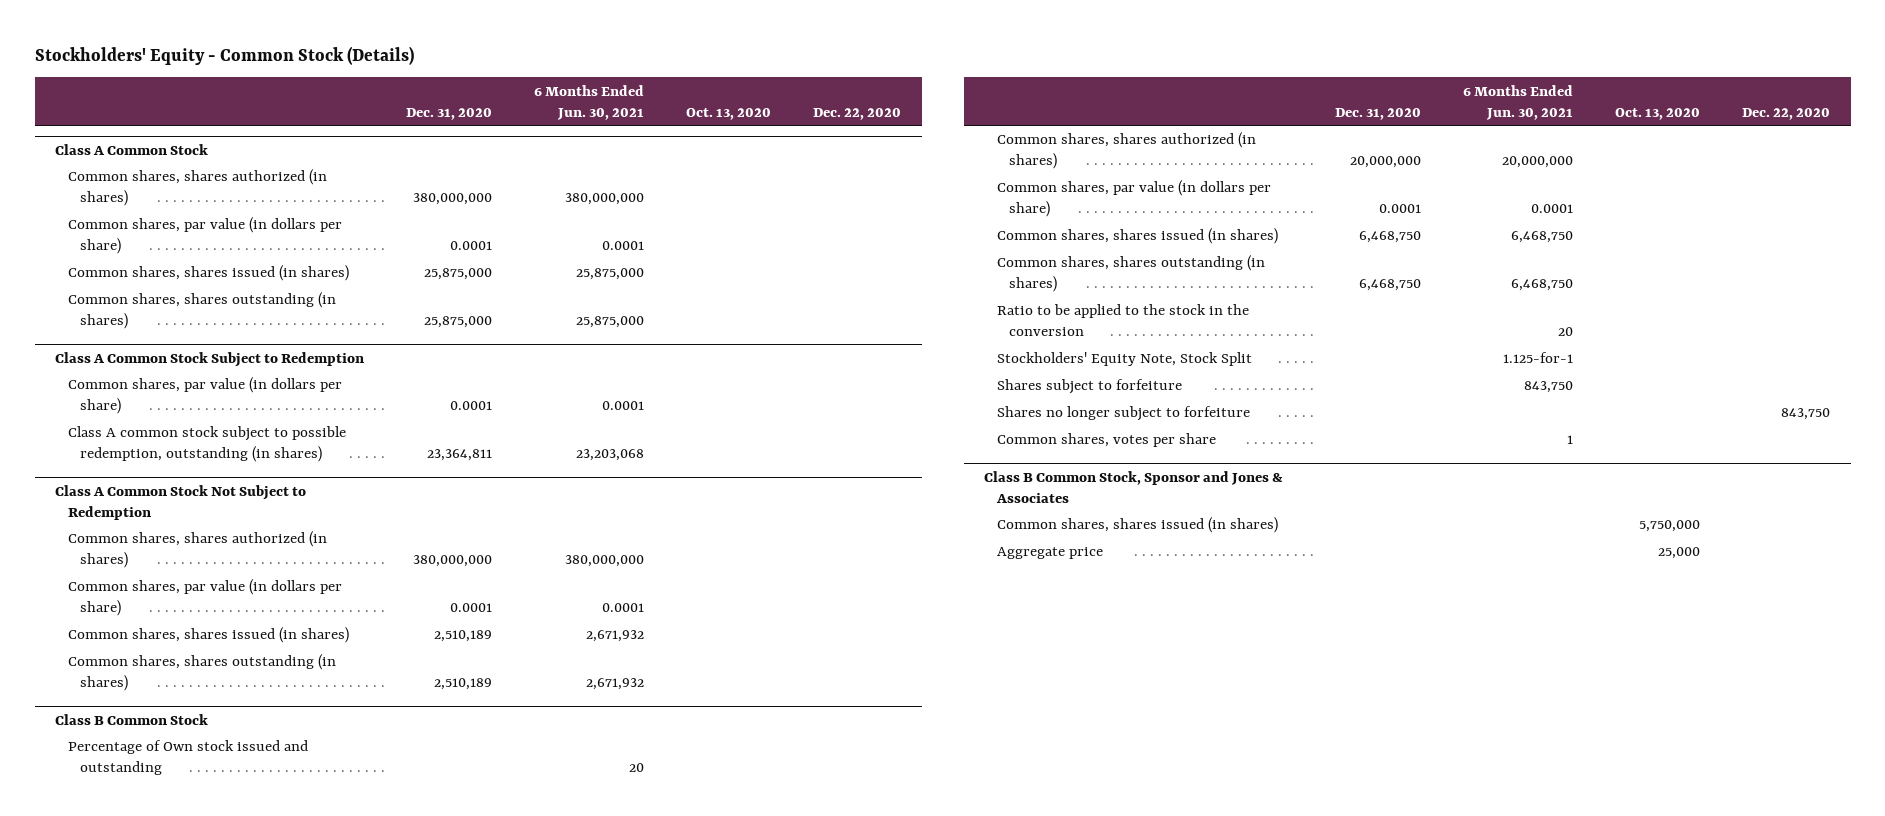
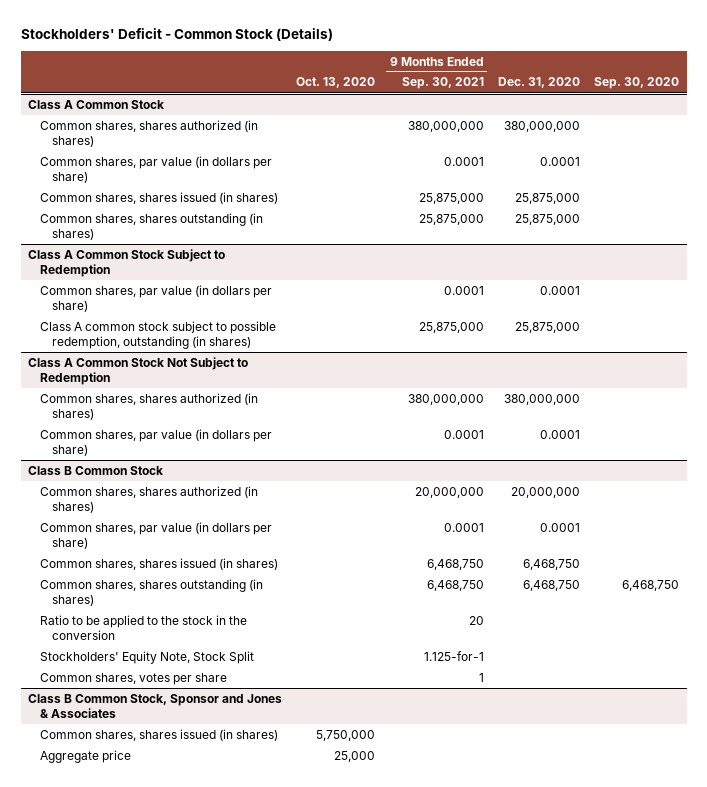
- Stockholders' Equity - Common Stock (Details)
+ Stockholders' Deficit - Common Stock (Details)
- | Dec. 31, 2020 | 6 Months Ended Jun. 30, 2021 | Oct. 13, 2020 | Dec. 22, 2020
+ | Oct. 13, 2020 | 9 Months Ended Sep. 30, 2021 | Dec. 31, 2020 | Sep. 30, 2020
@ Class A Common Stock Subject to Redemption
- Class A common stock subject to possible redemption, outstanding (in shares) | 23,364,811 | 23,203,068 | |
+ Class A common stock subject to possible redemption, outstanding (in shares) | | 25,875,000 | 25,875,000 |
@ Class A Common Stock Not Subject to Redemption
- Common shares, shares issued (in shares) | 2,510,189 | 2,671,932 | |
- Common shares, shares outstanding (in shares) | 2,510,189 | 2,671,932 | |
@ Class B Common Stock
- Percentage of Own stock issued and outstanding | | 20 | |
- Shares subject to forfeiture | | 843,750 | |
- Shares no longer subject to forfeiture | | | | 843,750

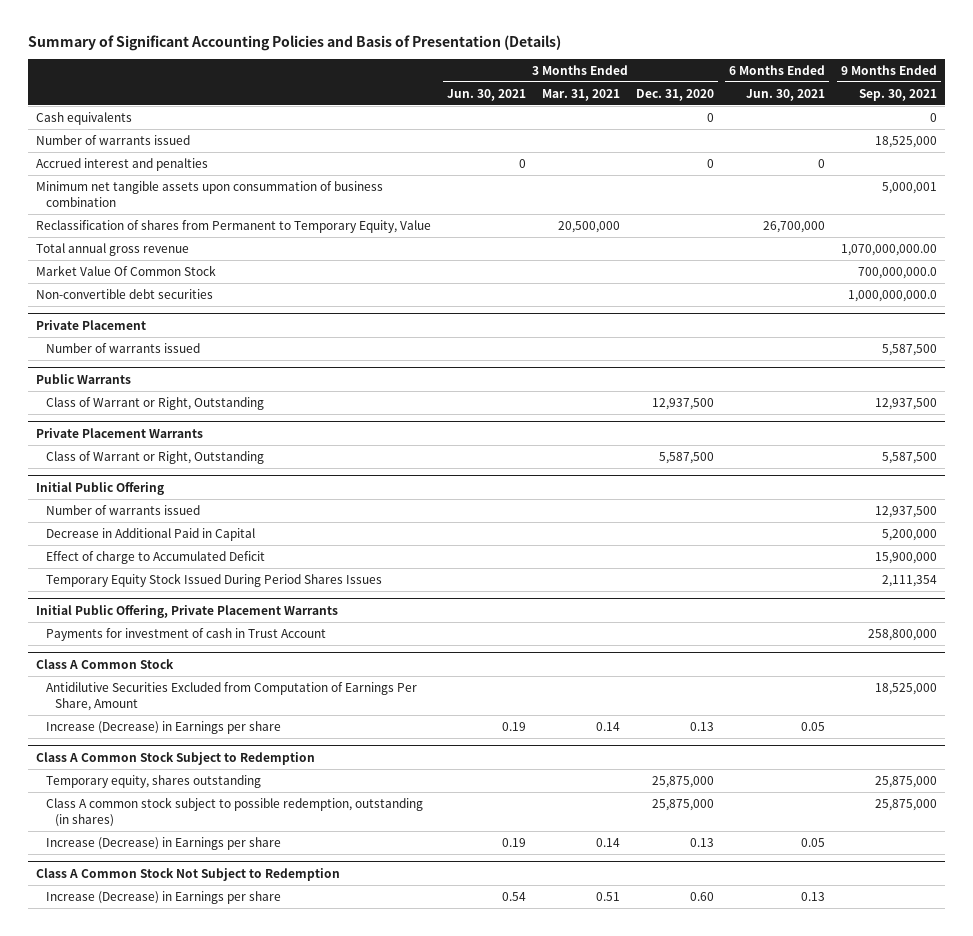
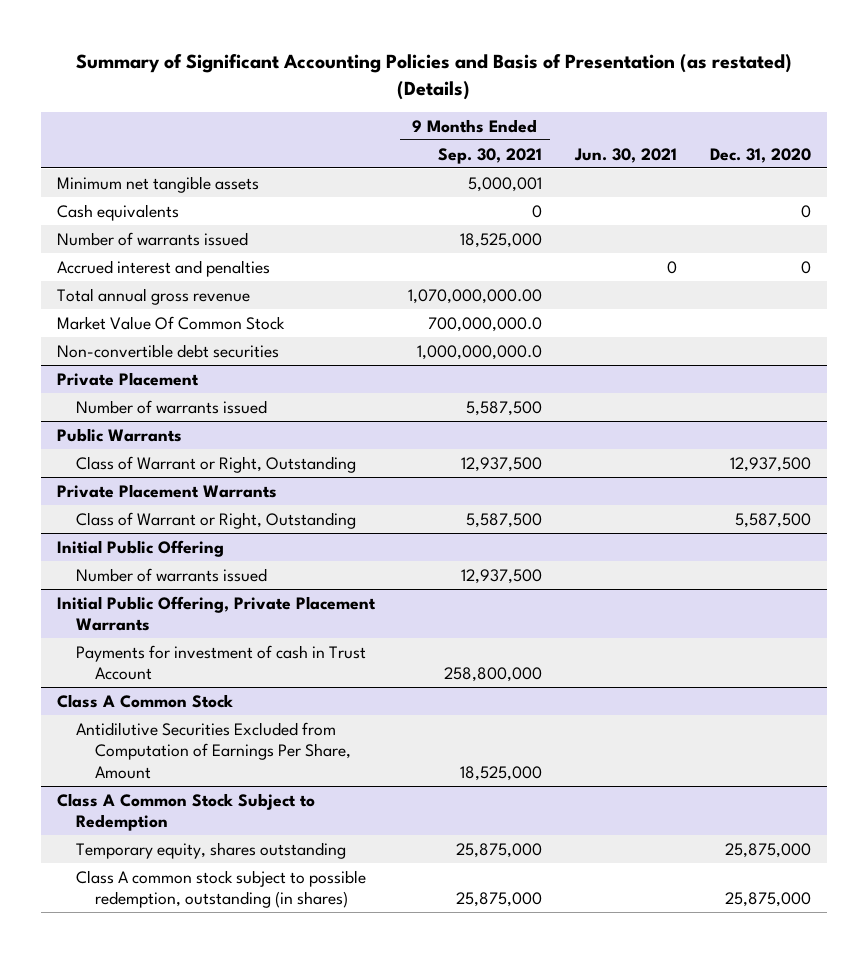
- Summary of Significant Accounting Policies and Basis of Presentation (Details)
+ Summary of Significant Accounting Policies and Basis of Presentation (as restated) (Details)
- | 3 Months Ended Jun. 30, 2021 | 3 Months Ended Mar. 31, 2021 | 3 Months Ended Dec. 31, 2020 | 6 Months Ended Jun. 30, 2021 | 9 Months Ended Sep. 30, 2021
+ | 9 Months Ended Sep. 30, 2021 | Jun. 30, 2021 | Dec. 31, 2020
+ Minimum net tangible assets | 5,000,001 | |
- Minimum net tangible assets upon consummation of business combination | | | | | 5,000,001
- Reclassification of shares from Permanent to Temporary Equity, Value | | 20,500,000 | | 26,700,000 |
@ Initial Public Offering
- Decrease in Additional Paid in Capital | | | | | 5,200,000
- Effect of charge to Accumulated Deficit | | | | | 15,900,000
- Temporary Equity Stock Issued During Period Shares Issues | | | | | 2,111,354
@ Class A Common Stock
- Increase (Decrease) in Earnings per share | 0.19 | 0.14 | 0.13 | 0.05 |
@ Class A Common Stock Subject to Redemption
- Increase (Decrease) in Earnings per share | 0.19 | 0.14 | 0.13 | 0.05 |
- Class A Common Stock Not Subject to Redemption
- Increase (Decrease) in Earnings per share | 0.54 | 0.51 | 0.60 | 0.13 |

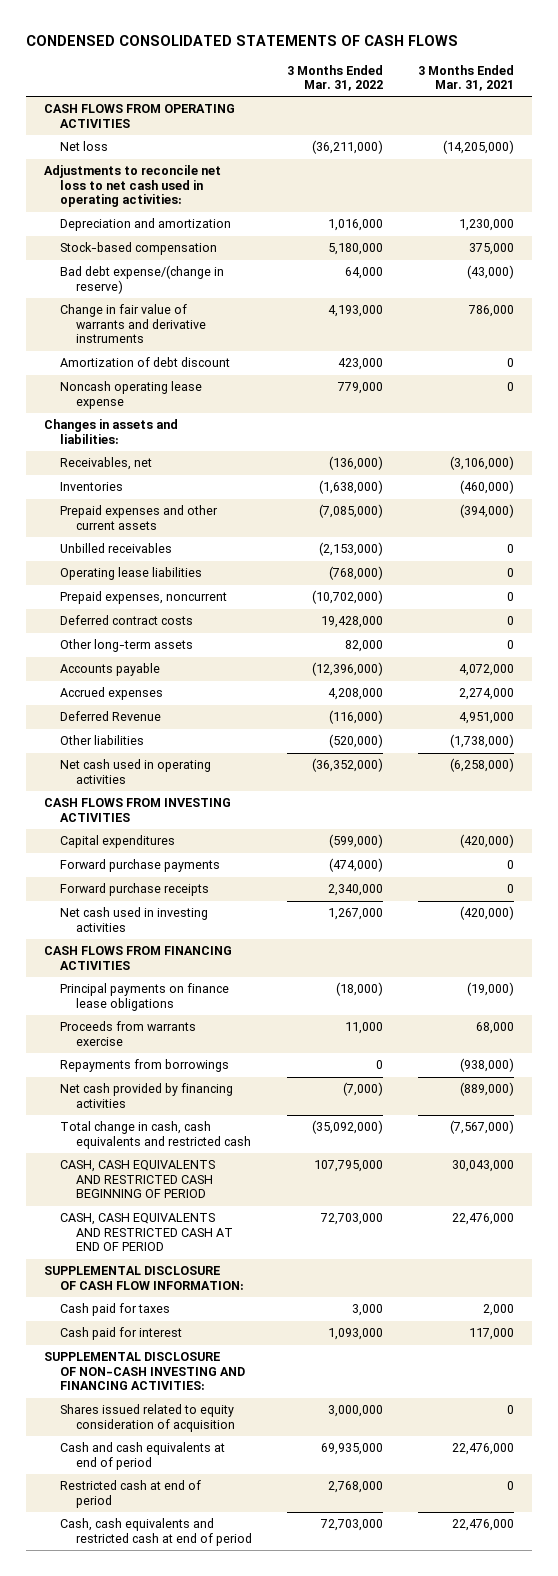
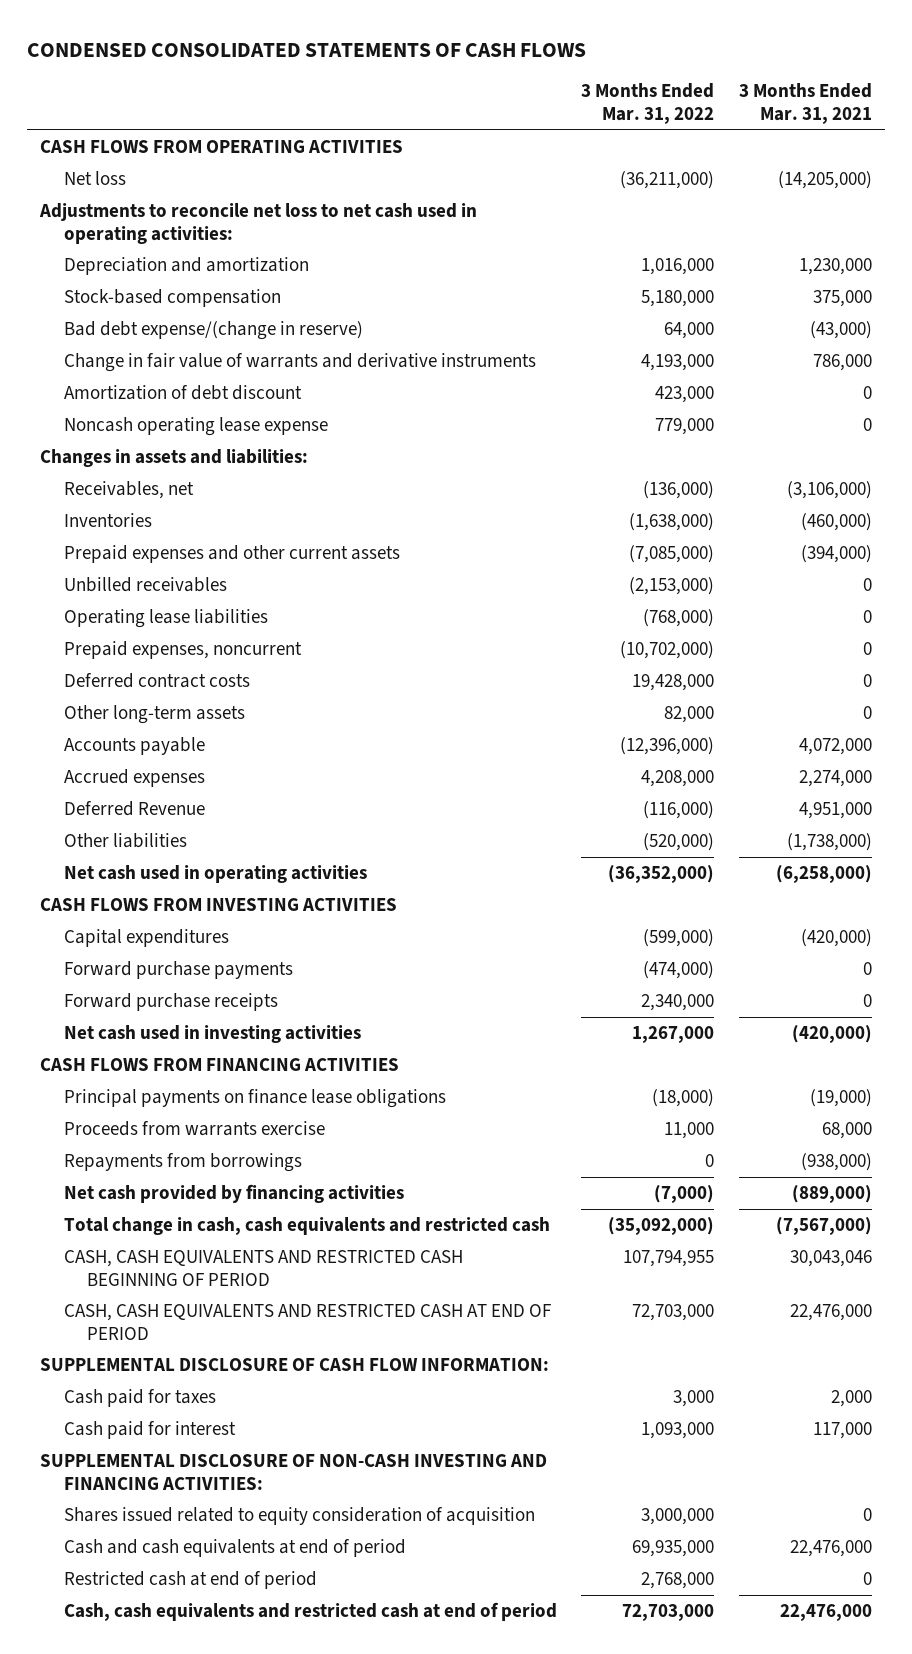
- CASH, CASH EQUIVALENTS AND RESTRICTED CASH BEGINNING OF PERIOD | 107,795,000 | 30,043,000
+ CASH, CASH EQUIVALENTS AND RESTRICTED CASH BEGINNING OF PERIOD | 107,794,955 | 30,043,046

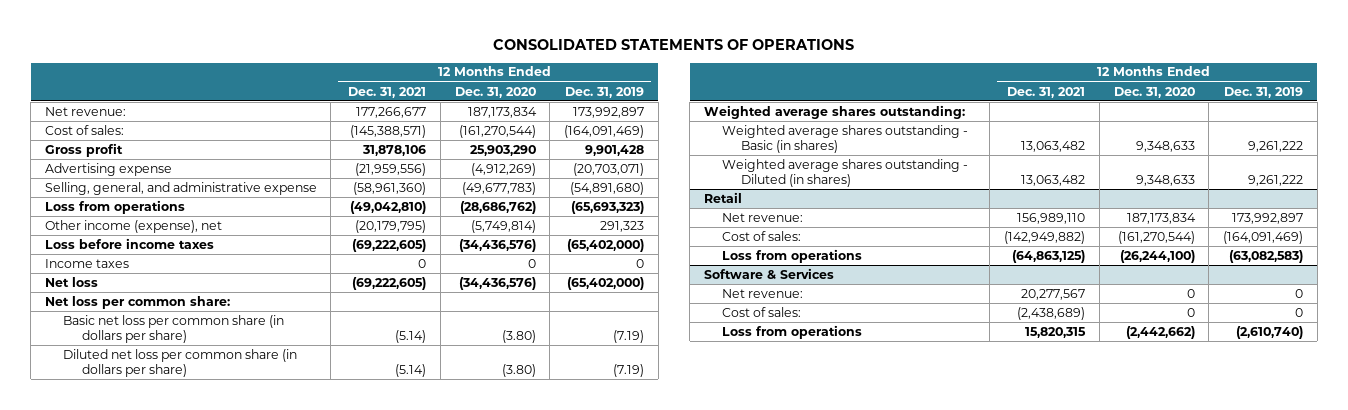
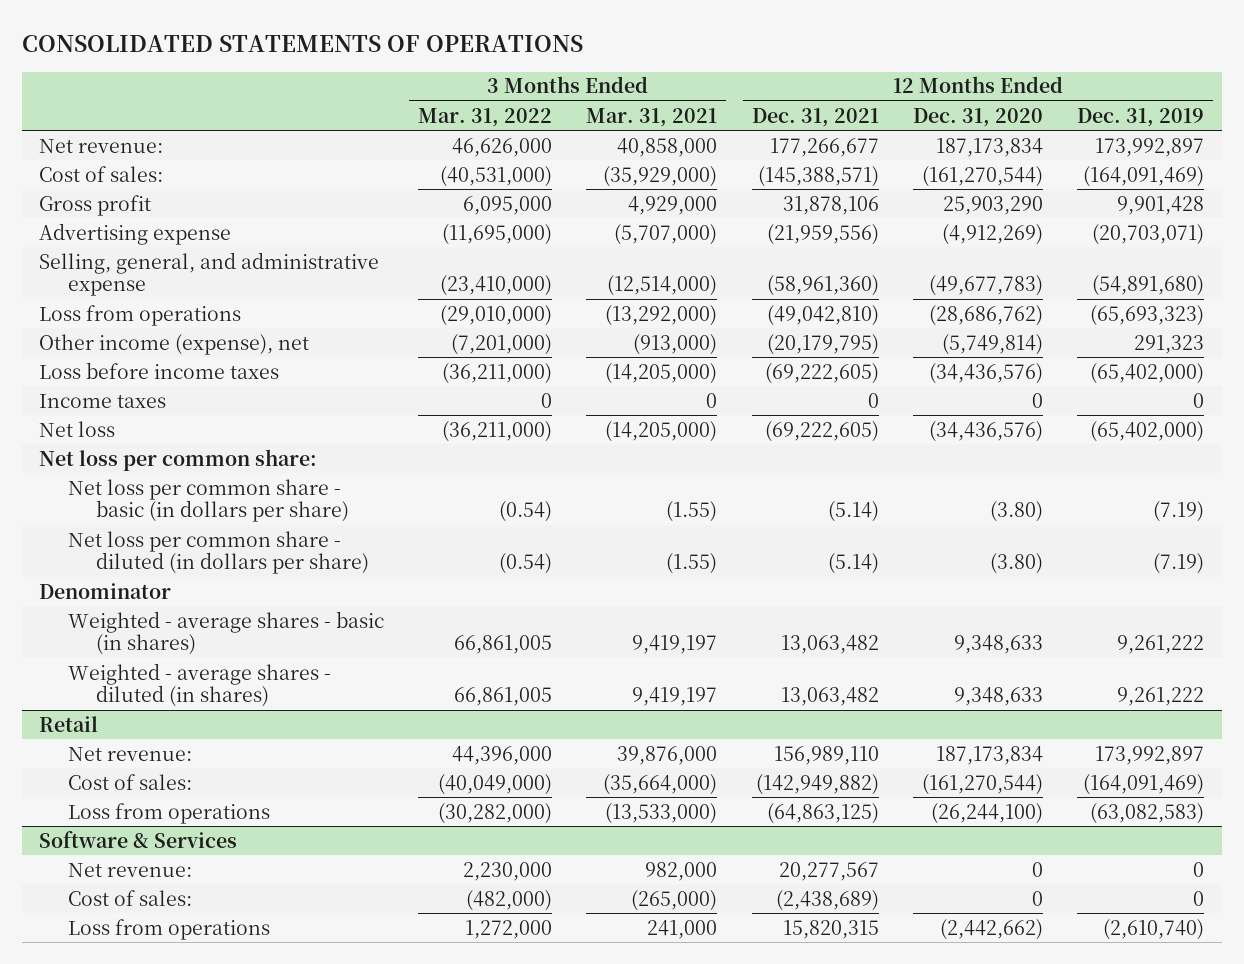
- | 12 Months Ended Dec. 31, 2021 | 12 Months Ended Dec. 31, 2020 | 12 Months Ended Dec. 31, 2019
+ | 3 Months Ended Mar. 31, 2022 | 3 Months Ended Mar. 31, 2021 | 12 Months Ended Dec. 31, 2021 | 12 Months Ended Dec. 31, 2020 | 12 Months Ended Dec. 31, 2019
- Basic net loss per common share (in dollars per share) | (5.14) | (3.80) | (7.19)
- Diluted net loss per common share (in dollars per share) | (5.14) | (3.80) | (7.19)
- Weighted average shares outstanding:
- Weighted average shares outstanding - Basic (in shares) | 13,063,482 | 9,348,633 | 9,261,222
- Weighted average shares outstanding - Diluted (in shares) | 13,063,482 | 9,348,633 | 9,261,222
+ Net loss per common share - basic (in dollars per share) | (0.54) | (1.55) | (5.14) | (3.80) | (7.19)
+ Net loss per common share - diluted (in dollars per share) | (0.54) | (1.55) | (5.14) | (3.80) | (7.19)
+ Denominator
+ Weighted - average shares - basic (in shares) | 66,861,005 | 9,419,197 | 13,063,482 | 9,348,633 | 9,261,222
+ Weighted - average shares - diluted (in shares) | 66,861,005 | 9,419,197 | 13,063,482 | 9,348,633 | 9,261,222

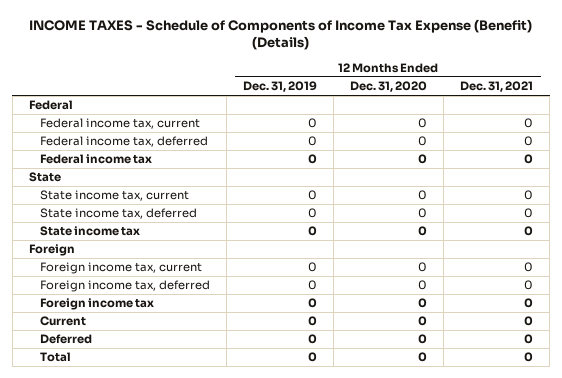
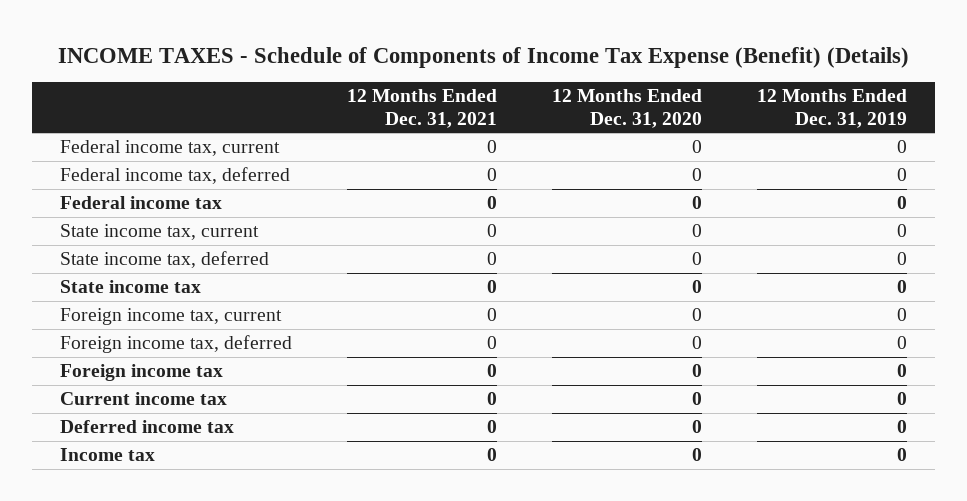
- | 12 Months Ended Dec. 31, 2019 | 12 Months Ended Dec. 31, 2020 | 12 Months Ended Dec. 31, 2021
+ | 12 Months Ended Dec. 31, 2021 | 12 Months Ended Dec. 31, 2020 | 12 Months Ended Dec. 31, 2019
- Federal
- State
- Foreign
- Current | 0 | 0 | 0
- Deferred | 0 | 0 | 0
- Total | 0 | 0 | 0
+ Current income tax | 0 | 0 | 0
+ Deferred income tax | 0 | 0 | 0
+ Income tax | 0 | 0 | 0

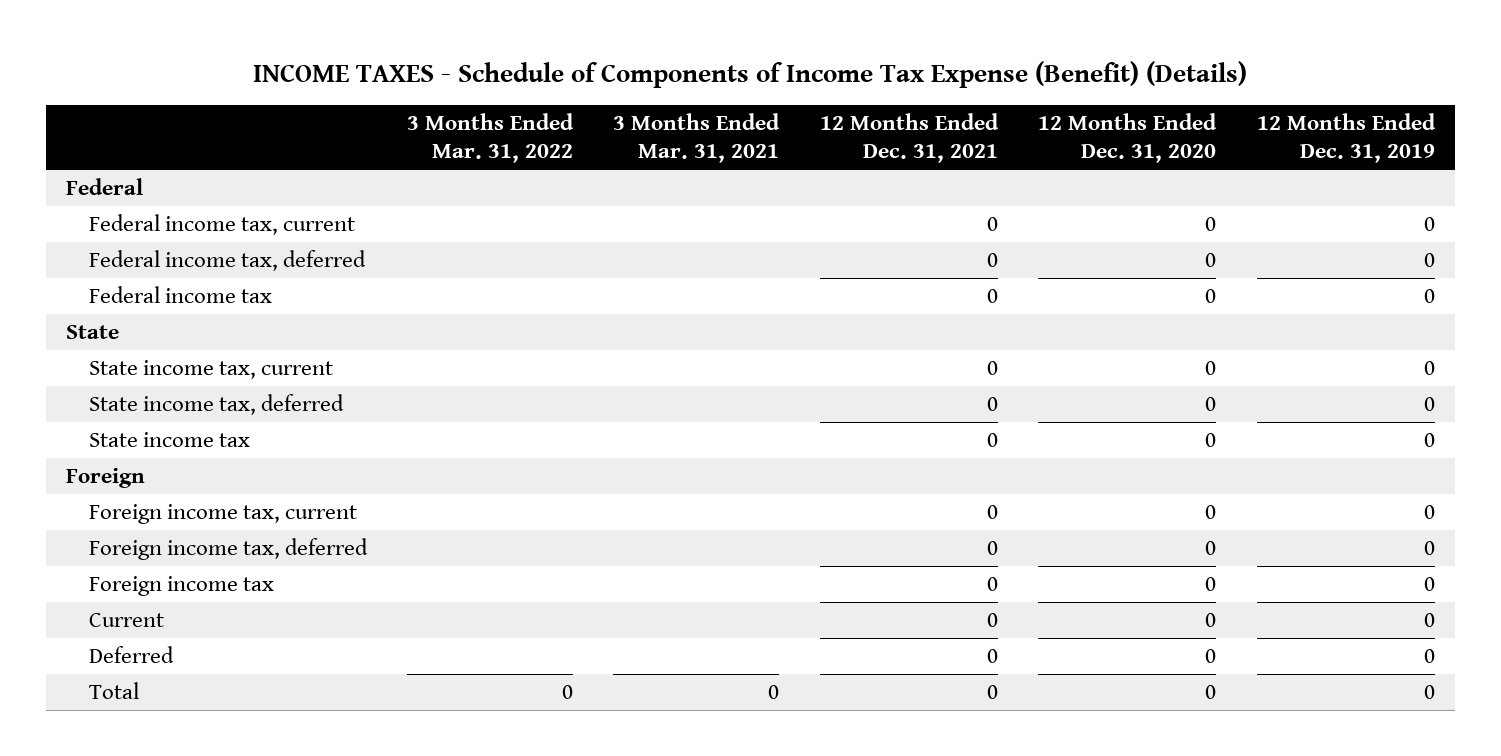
- | 12 Months Ended Dec. 31, 2021 | 12 Months Ended Dec. 31, 2020 | 12 Months Ended Dec. 31, 2019
+ | 3 Months Ended Mar. 31, 2022 | 3 Months Ended Mar. 31, 2021 | 12 Months Ended Dec. 31, 2021 | 12 Months Ended Dec. 31, 2020 | 12 Months Ended Dec. 31, 2019
+ Federal
+ State
+ Foreign
- Current income tax | 0 | 0 | 0
- Deferred income tax | 0 | 0 | 0
- Income tax | 0 | 0 | 0
+ Current | | | 0 | 0 | 0
+ Deferred | | | 0 | 0 | 0
+ Total | 0 | 0 | 0 | 0 | 0

